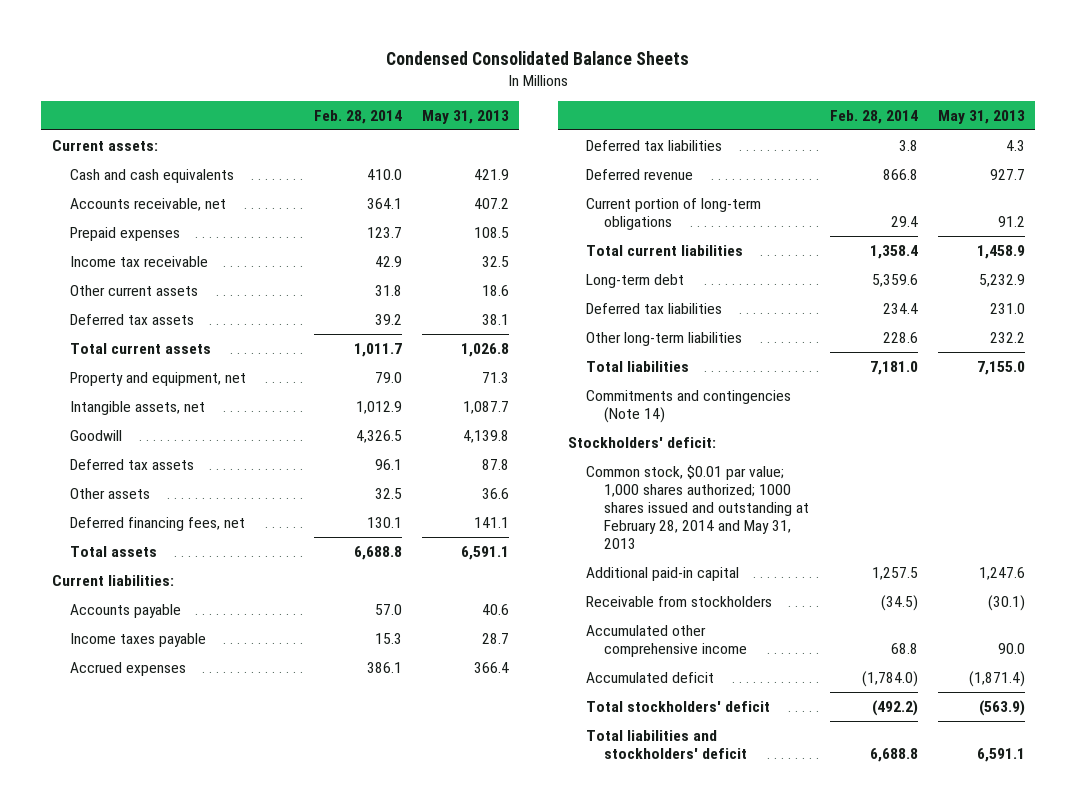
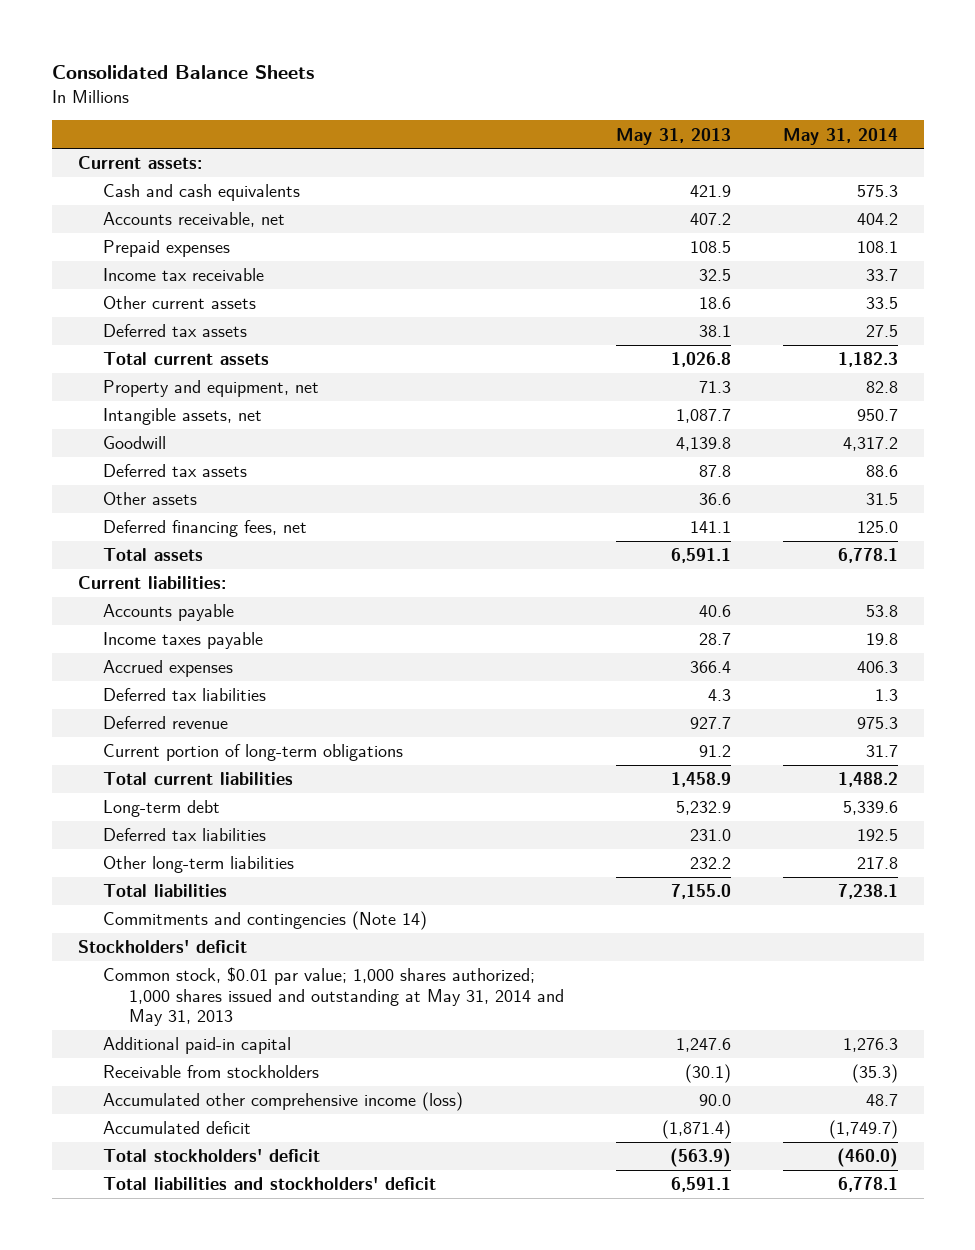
- Condensed Consolidated Balance Sheets
+ Consolidated Balance Sheets
- | Feb. 28, 2014 | May 31, 2013
+ | May 31, 2013 | May 31, 2014
- Stockholders' deficit:
- Common stock, $0.01 par value; 1,000 shares authorized; 1000 shares issued and outstanding at February 28, 2014 and May 31, 2013
+ Stockholders' deficit
+ Common stock, $0.01 par value; 1,000 shares authorized; 1,000 shares issued and outstanding at May 31, 2014 and May 31, 2013
- Accumulated other comprehensive income | 68.8 | 90.0
+ Accumulated other comprehensive income (loss) | 90.0 | 48.7

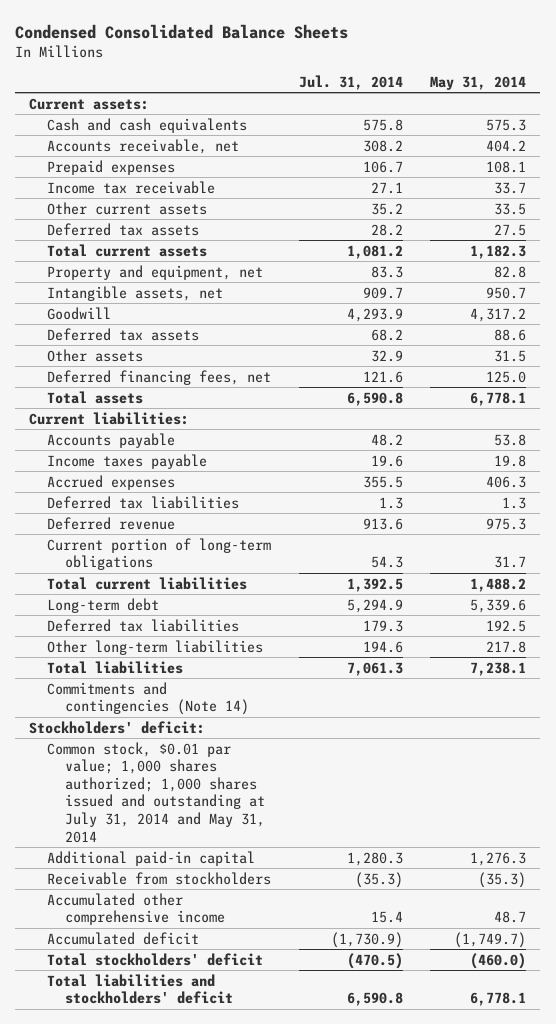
- Consolidated Balance Sheets
+ Condensed Consolidated Balance Sheets
- | May 31, 2013 | May 31, 2014
+ | Jul. 31, 2014 | May 31, 2014
- Stockholders' deficit
- Common stock, $0.01 par value; 1,000 shares authorized; 1,000 shares issued and outstanding at May 31, 2014 and May 31, 2013
+ Stockholders' deficit:
+ Common stock, $0.01 par value; 1,000 shares authorized; 1,000 shares issued and outstanding at July 31, 2014 and May 31, 2014
- Accumulated other comprehensive income (loss) | 90.0 | 48.7
+ Accumulated other comprehensive income | 15.4 | 48.7

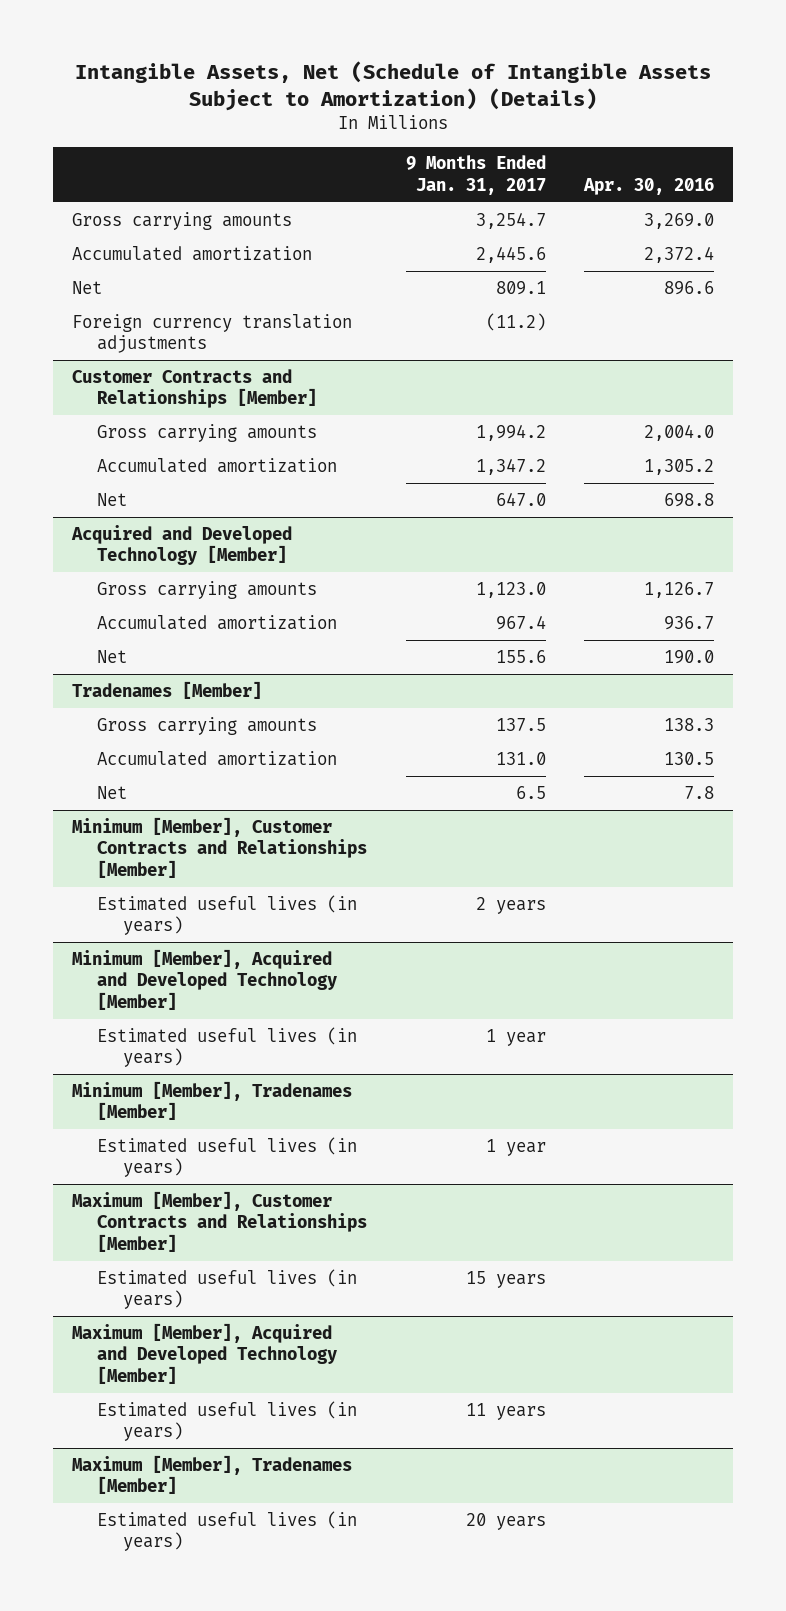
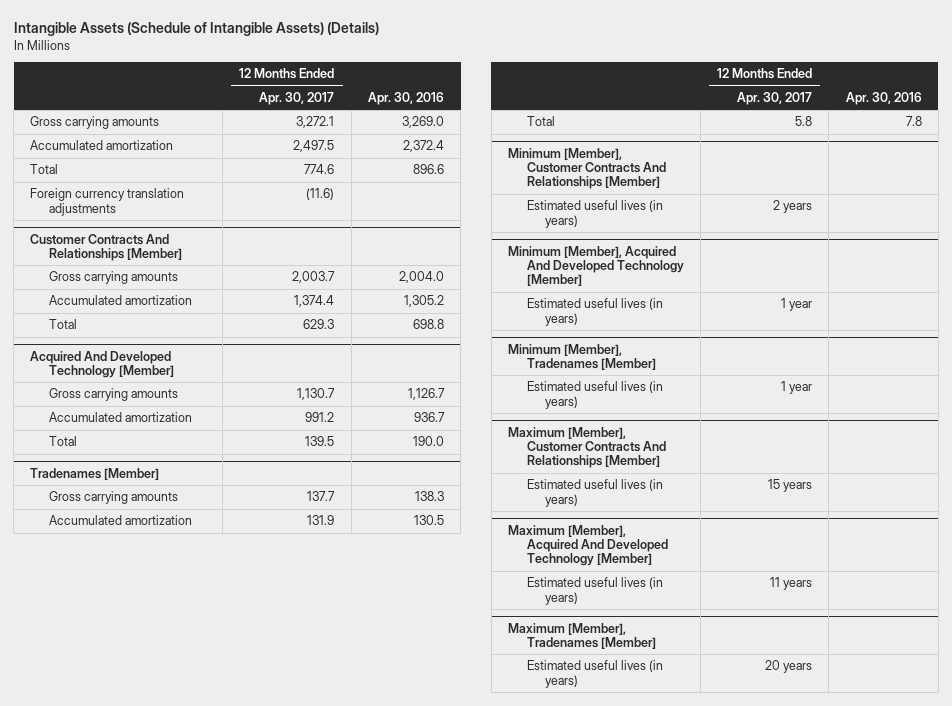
- Intangible Assets, Net (Schedule of Intangible Assets Subject to Amortization) (Details)
+ Intangible Assets (Schedule of Intangible Assets) (Details)
- | 9 Months Ended Jan. 31, 2017 | Apr. 30, 2016
+ | 12 Months Ended Apr. 30, 2017 | Apr. 30, 2016
- Net | 809.1 | 896.6
+ Total | 774.6 | 896.6
- Customer Contracts and Relationships [Member]
+ Customer Contracts And Relationships [Member]
- Net | 647.0 | 698.8
- Acquired and Developed Technology [Member]
+ Total | 629.3 | 698.8
+ Acquired And Developed Technology [Member]
- Net | 155.6 | 190.0
+ Total | 139.5 | 190.0
@ Tradenames [Member]
- Net | 6.5 | 7.8
- Minimum [Member], Customer Contracts and Relationships [Member]
@ Tradenames [Member]
+ Total | 5.8 | 7.8
+ Minimum [Member], Customer Contracts And Relationships [Member]
- Minimum [Member], Acquired and Developed Technology [Member]
+ Minimum [Member], Acquired And Developed Technology [Member]
- Maximum [Member], Customer Contracts and Relationships [Member]
+ Maximum [Member], Customer Contracts And Relationships [Member]
- Maximum [Member], Acquired and Developed Technology [Member]
+ Maximum [Member], Acquired And Developed Technology [Member]

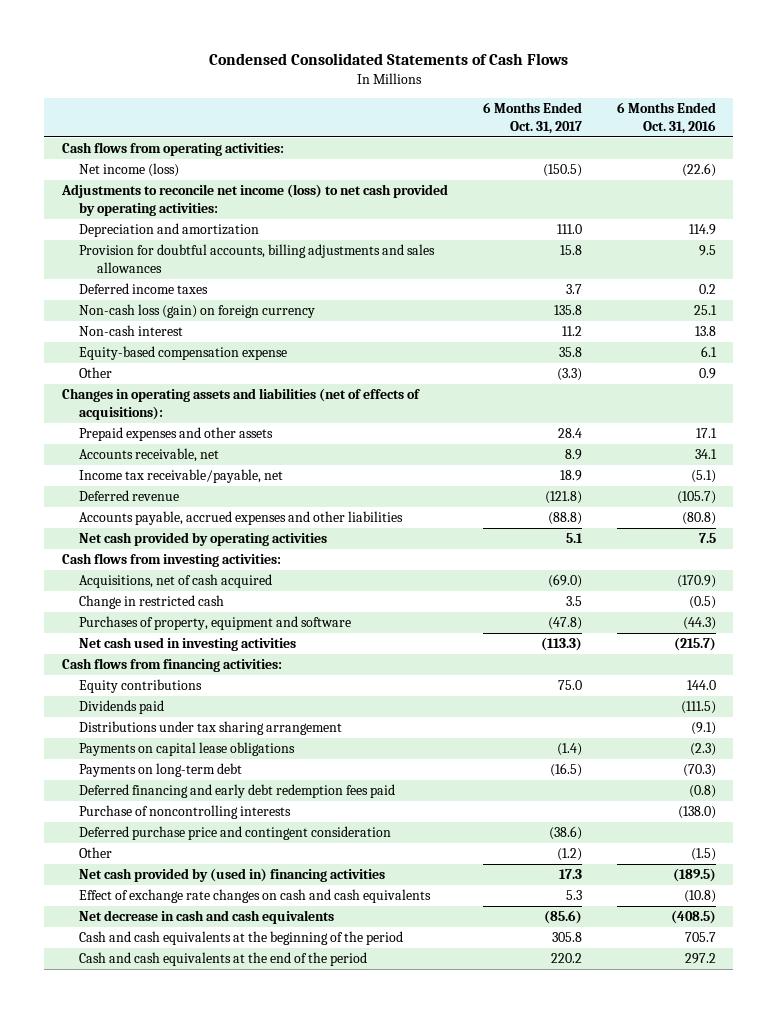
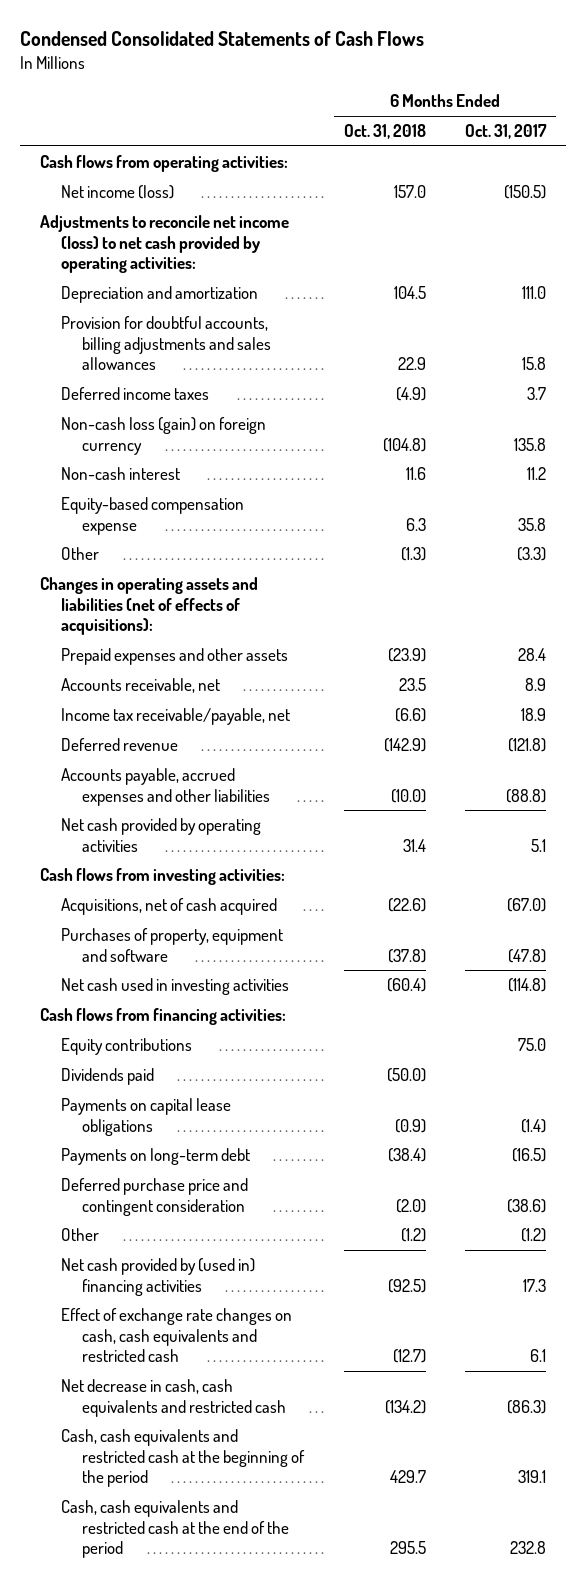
- | 6 Months Ended Oct. 31, 2017 | 6 Months Ended Oct. 31, 2016
+ | 6 Months Ended Oct. 31, 2018 | 6 Months Ended Oct. 31, 2017
- Acquisitions, net of cash acquired | (69.0) | (170.9)
- Change in restricted cash | 3.5 | (0.5)
+ Acquisitions, net of cash acquired | (22.6) | (67.0)
- Net cash used in investing activities | (113.3) | (215.7)
+ Net cash used in investing activities | (60.4) | (114.8)
- Distributions under tax sharing arrangement | | (9.1)
- Deferred financing and early debt redemption fees paid | | (0.8)
- Purchase of noncontrolling interests | | (138.0)
- Effect of exchange rate changes on cash and cash equivalents | 5.3 | (10.8)
- Net decrease in cash and cash equivalents | (85.6) | (408.5)
- Cash and cash equivalents at the beginning of the period | 305.8 | 705.7
- Cash and cash equivalents at the end of the period | 220.2 | 297.2
+ Effect of exchange rate changes on cash, cash equivalents and restricted cash | (12.7) | 6.1
+ Net decrease in cash, cash equivalents and restricted cash | (134.2) | (86.3)
+ Cash, cash equivalents and restricted cash at the beginning of the period | 429.7 | 319.1
+ Cash, cash equivalents and restricted cash at the end of the period | 295.5 | 232.8

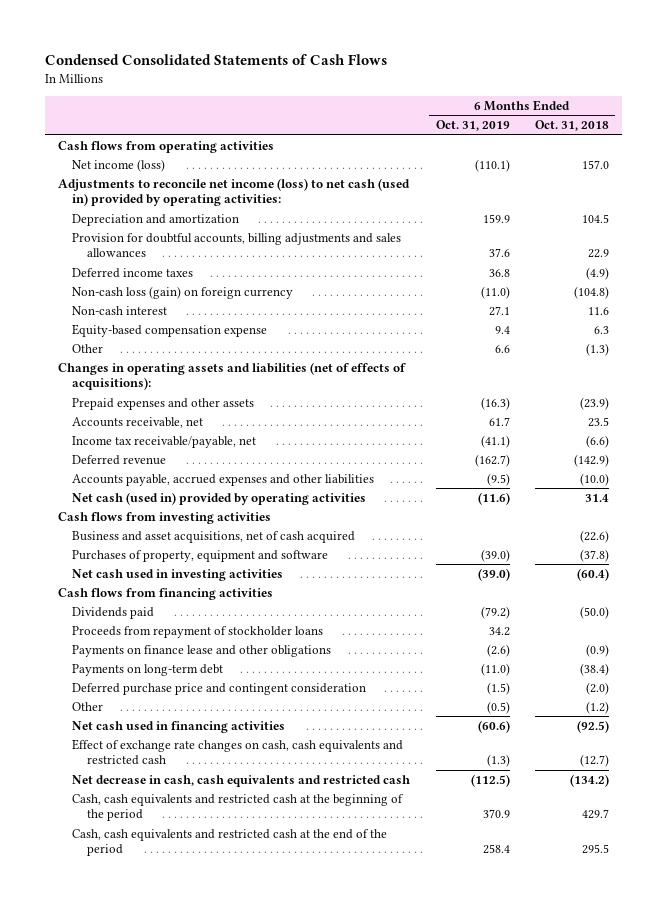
- | 6 Months Ended Oct. 31, 2018 | 6 Months Ended Oct. 31, 2017
+ | 6 Months Ended Oct. 31, 2019 | 6 Months Ended Oct. 31, 2018
- Cash flows from operating activities:
+ Cash flows from operating activities
- Adjustments to reconcile net income (loss) to net cash provided by operating activities:
+ Adjustments to reconcile net income (loss) to net cash (used in) provided by operating activities:
- Net cash provided by operating activities | 31.4 | 5.1
- Cash flows from investing activities:
- Acquisitions, net of cash acquired | (22.6) | (67.0)
+ Net cash (used in) provided by operating activities | (11.6) | 31.4
+ Cash flows from investing activities
+ Business and asset acquisitions, net of cash acquired | | (22.6)
- Cash flows from financing activities:
- Equity contributions | | 75.0
+ Cash flows from financing activities
- Payments on capital lease obligations | (0.9) | (1.4)
+ Proceeds from repayment of stockholder loans | 34.2 |
+ Payments on finance lease and other obligations | (2.6) | (0.9)
- Net cash provided by (used in) financing activities | (92.5) | 17.3
+ Net cash used in financing activities | (60.6) | (92.5)

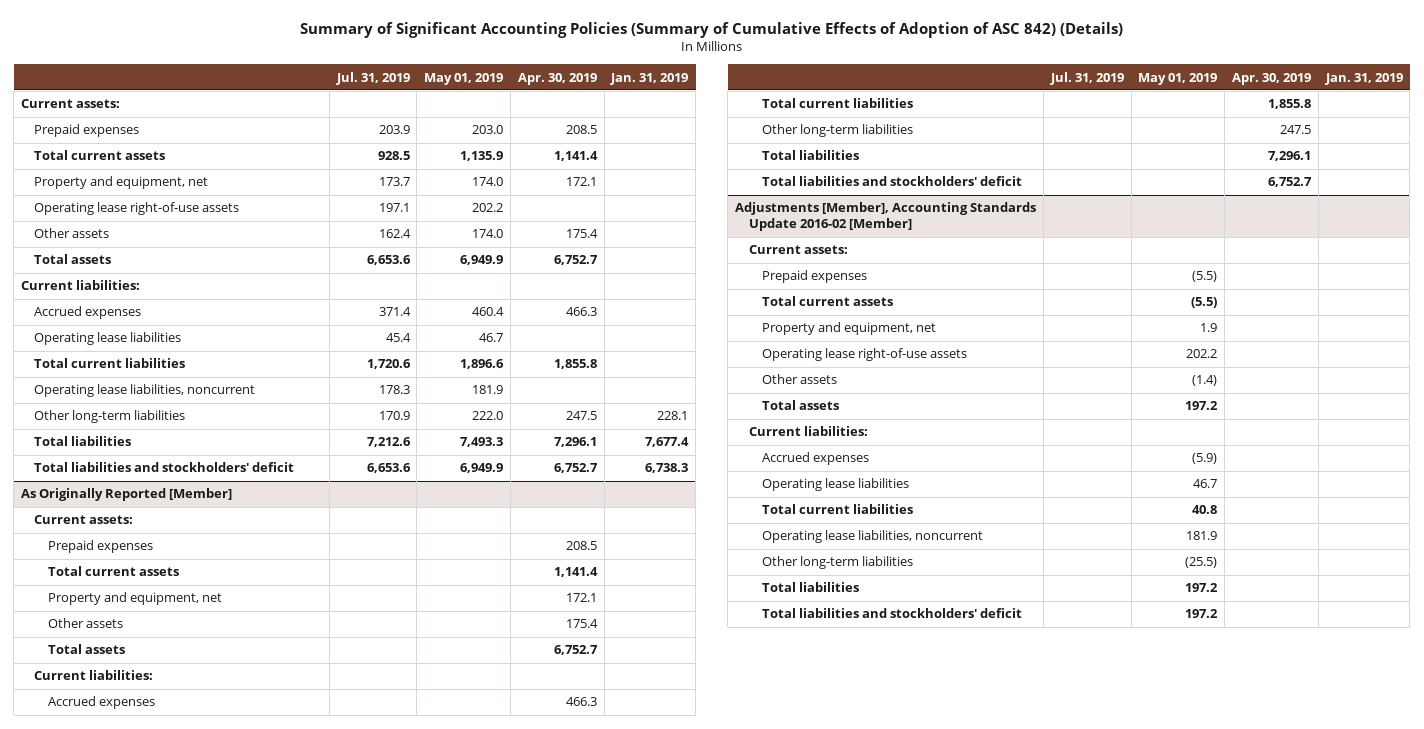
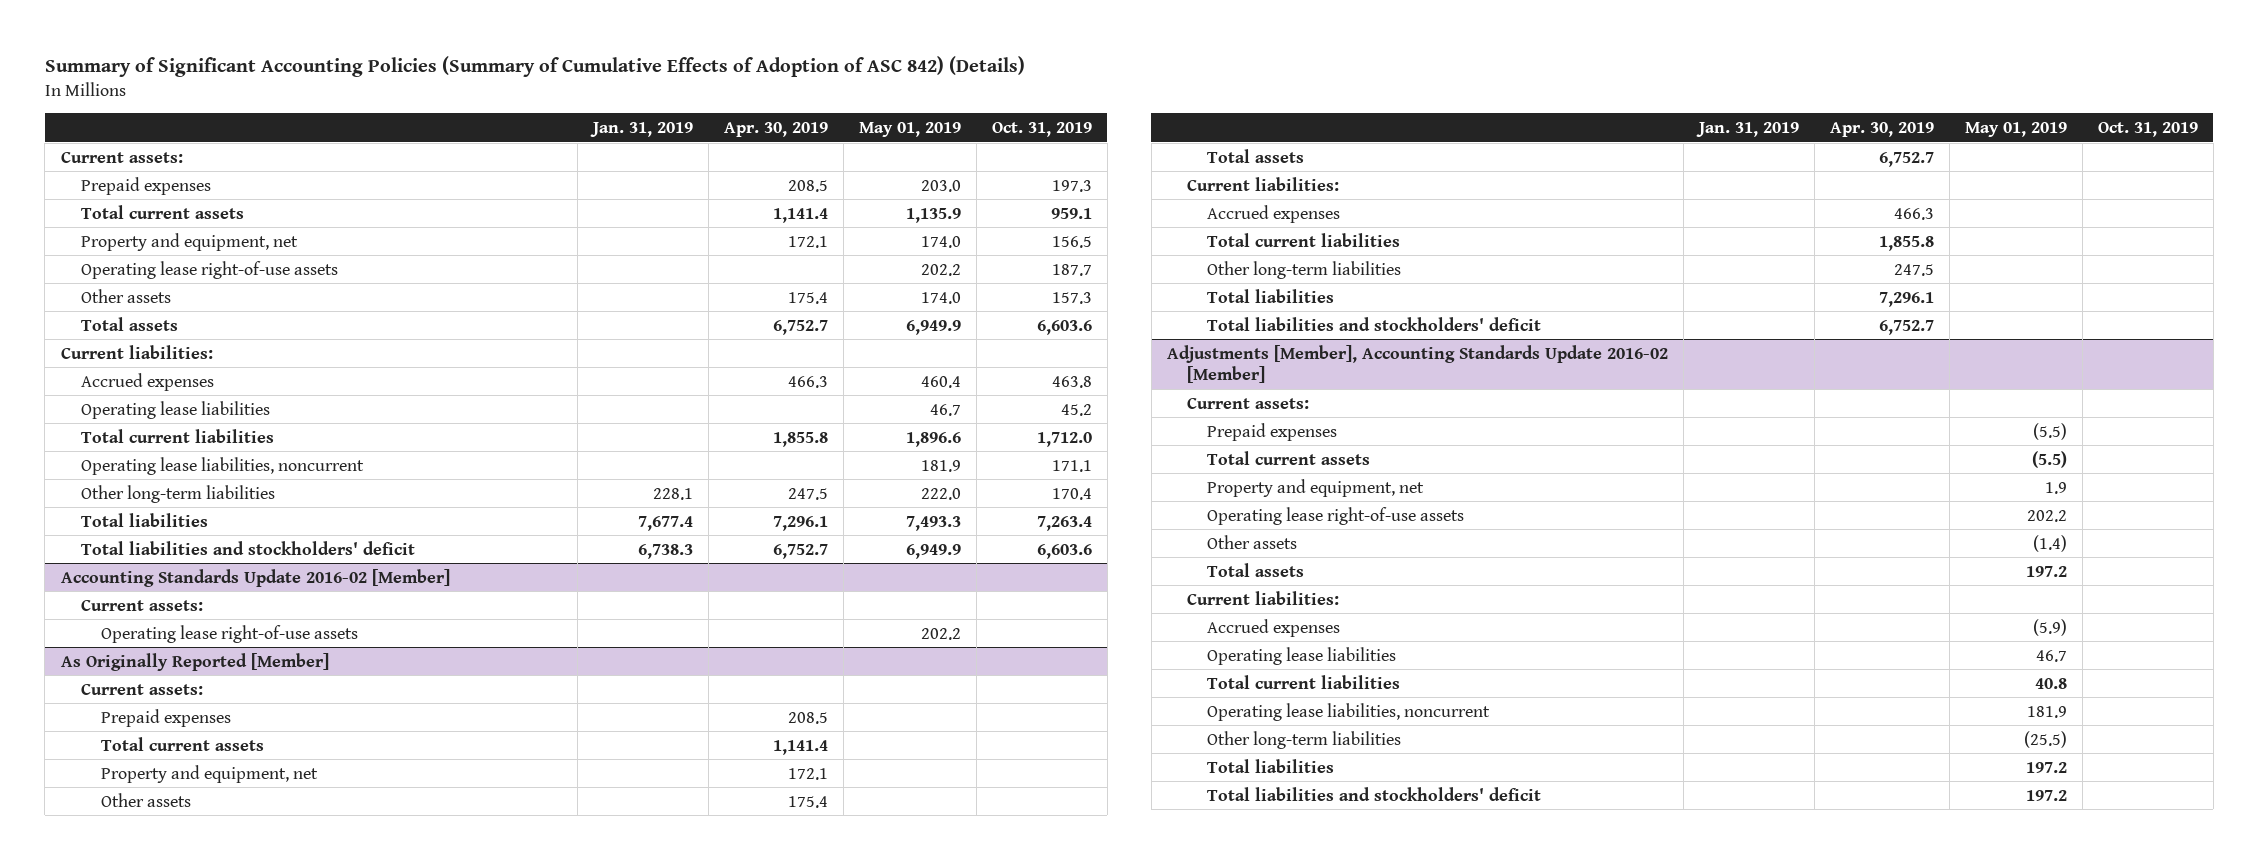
- | Jul. 31, 2019 | May 01, 2019 | Apr. 30, 2019 | Jan. 31, 2019
+ | Jan. 31, 2019 | Apr. 30, 2019 | May 01, 2019 | Oct. 31, 2019
+ Accounting Standards Update 2016-02 [Member]
+ Current assets:
+ Operating lease right-of-use assets | | | 202.2 |

